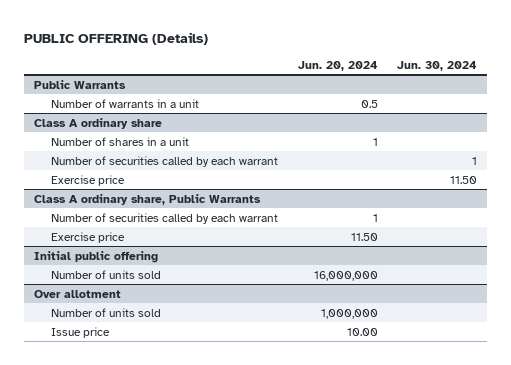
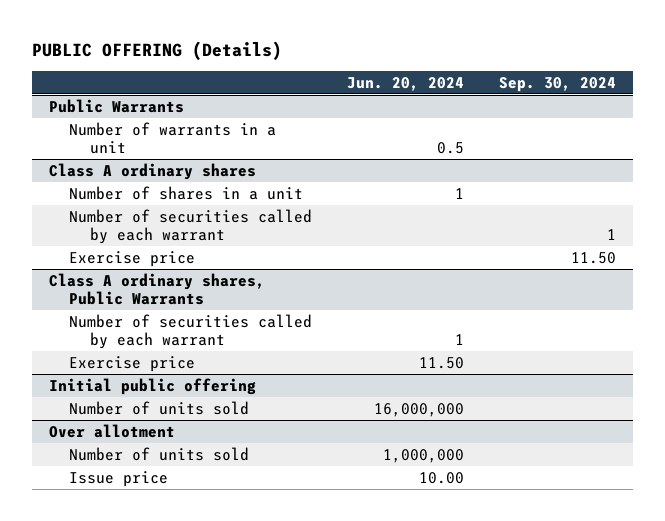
- | Jun. 20, 2024 | Jun. 30, 2024
+ | Jun. 20, 2024 | Sep. 30, 2024
- Class A ordinary share
+ Class A ordinary shares
- Class A ordinary share, Public Warrants
+ Class A ordinary shares, Public Warrants

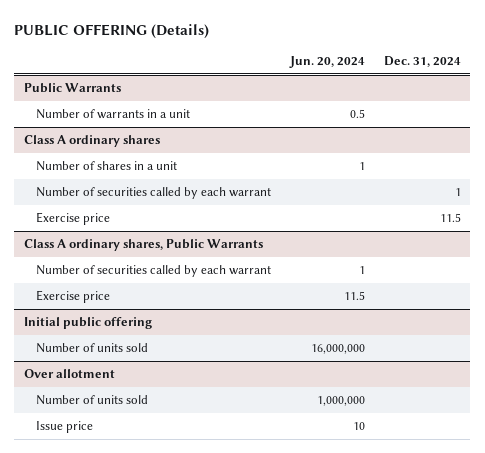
- | Jun. 20, 2024 | Sep. 30, 2024
+ | Jun. 20, 2024 | Dec. 31, 2024
@ Class A ordinary shares, Public Warrants
- Exercise price | 11.50 |
+ Exercise price | 11.5 |
@ Over allotment
- Issue price | 10.00 |
+ Issue price | 10 |

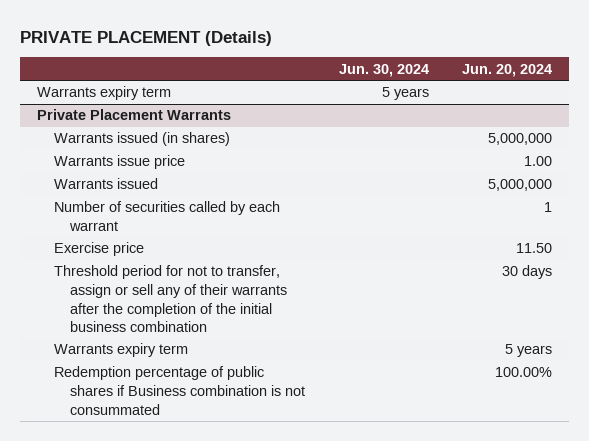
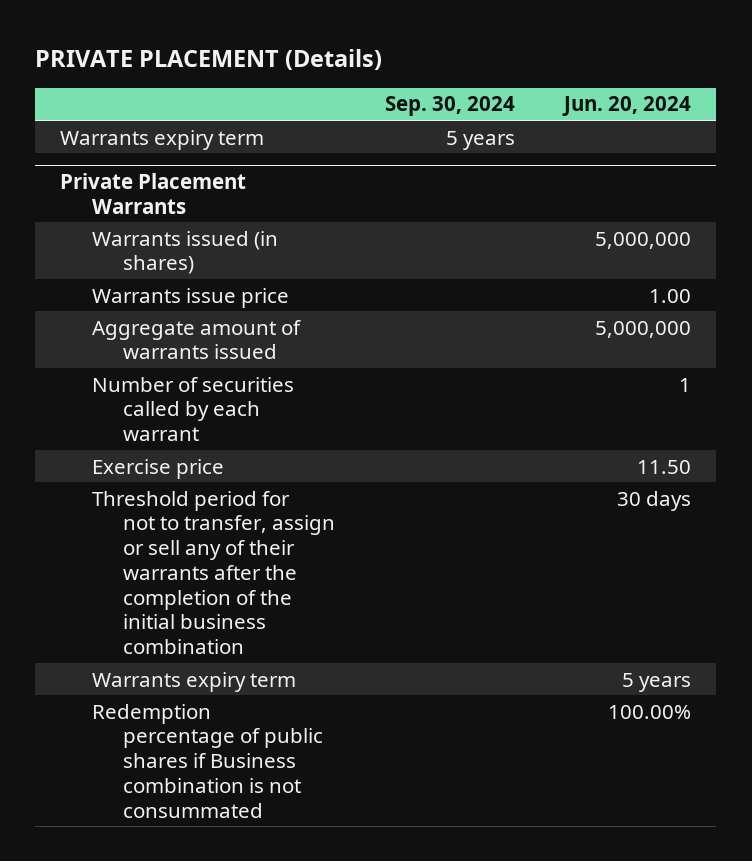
- | Jun. 30, 2024 | Jun. 20, 2024
+ | Sep. 30, 2024 | Jun. 20, 2024
@ Private Placement Warrants
- Warrants issued | | 5,000,000
+ Aggregate amount of warrants issued | | 5,000,000

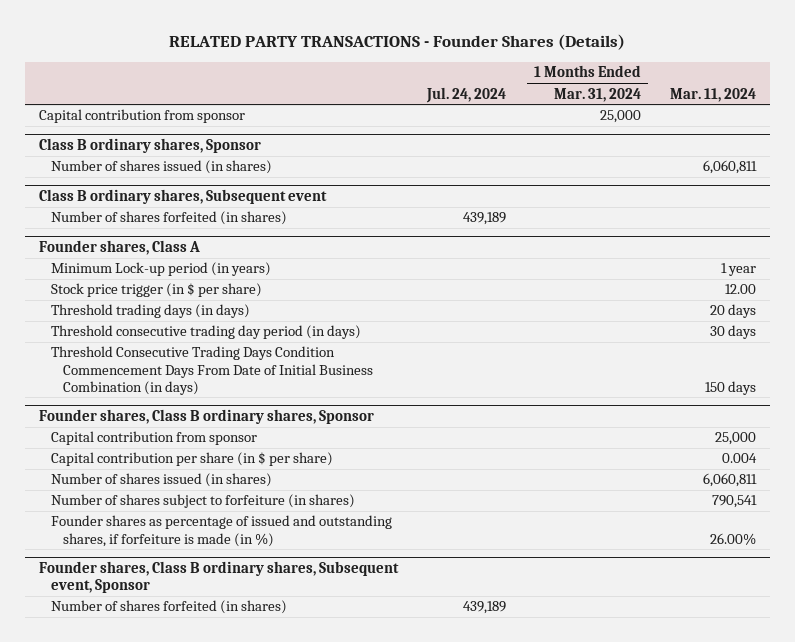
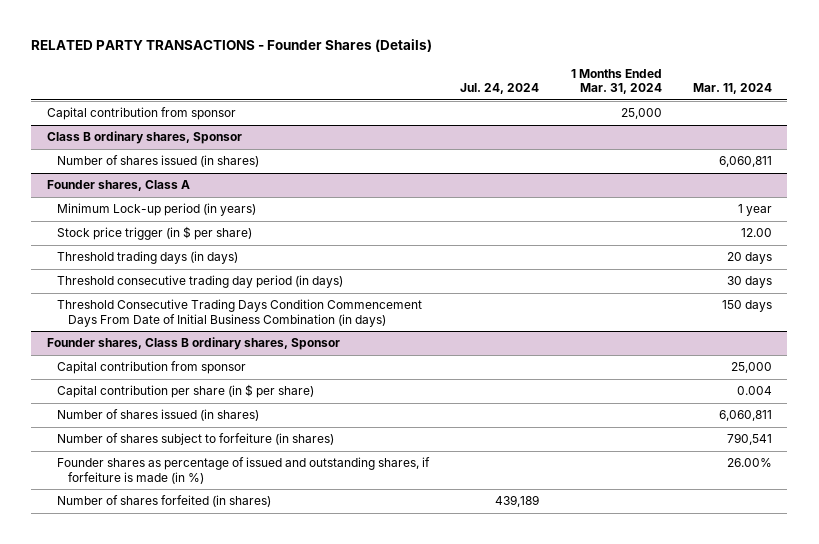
- Class B ordinary shares, Subsequent event
- Number of shares forfeited (in shares) | 439,189 | |
- Founder shares, Class B ordinary shares, Subsequent event, Sponsor

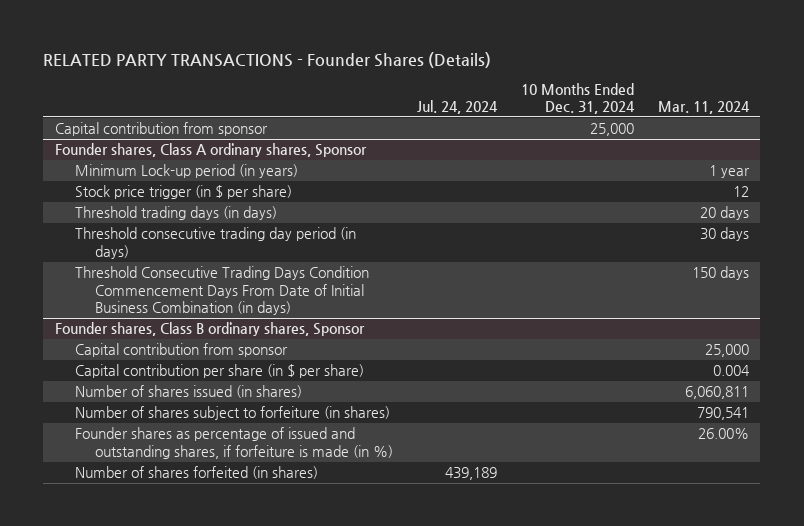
- | Jul. 24, 2024 | 1 Months Ended Mar. 31, 2024 | Mar. 11, 2024
+ | Jul. 24, 2024 | 10 Months Ended Dec. 31, 2024 | Mar. 11, 2024
- Class B ordinary shares, Sponsor
- Number of shares issued (in shares) | | | 6,060,811
- Founder shares, Class A
+ Founder shares, Class A ordinary shares, Sponsor
- Stock price trigger (in $ per share) | | | 12.00
+ Stock price trigger (in $ per share) | | | 12

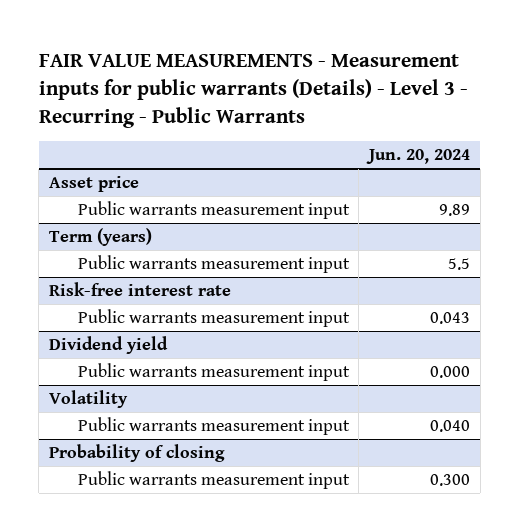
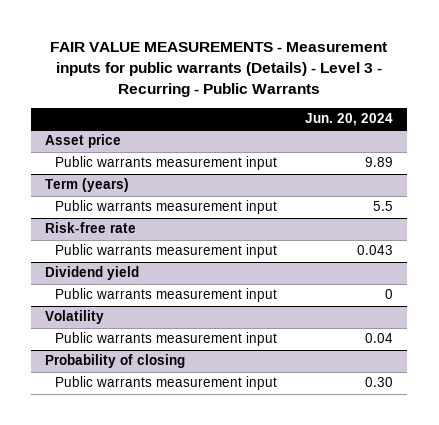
- Risk-free interest rate
+ Risk-free rate
@ Dividend yield
- Public warrants measurement input | 0.000
+ Public warrants measurement input | 0
@ Volatility
- Public warrants measurement input | 0.040
+ Public warrants measurement input | 0.04
@ Probability of closing
- Public warrants measurement input | 0.300
+ Public warrants measurement input | 0.30

